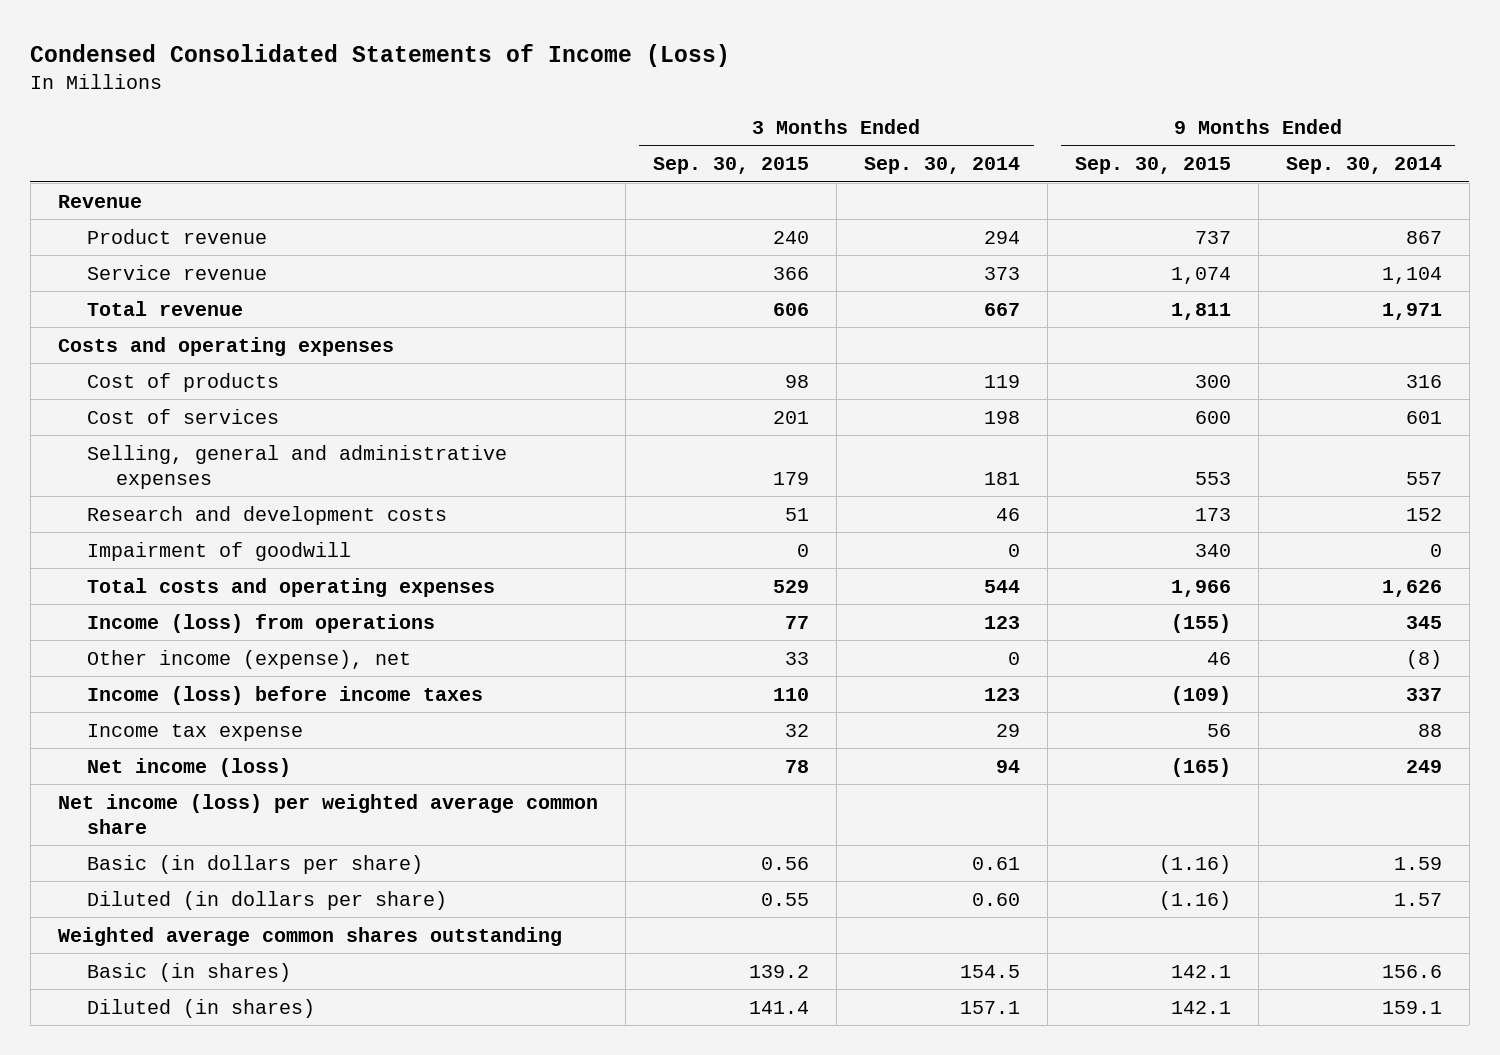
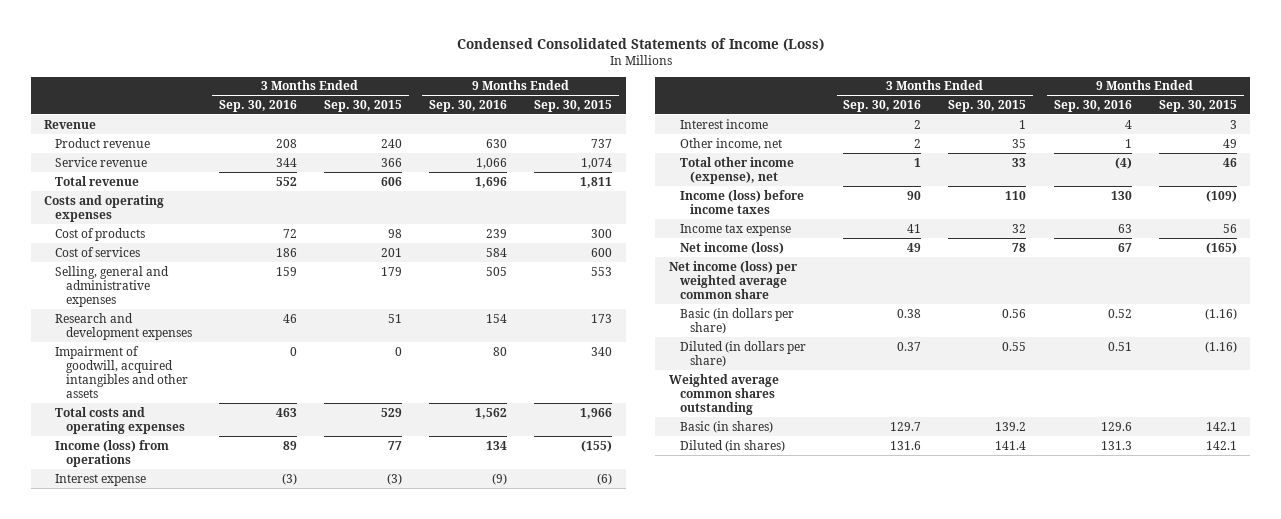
- | 3 Months Ended Sep. 30, 2015 | 3 Months Ended Sep. 30, 2014 | 9 Months Ended Sep. 30, 2015 | 9 Months Ended Sep. 30, 2014
+ | 3 Months Ended Sep. 30, 2016 | 3 Months Ended Sep. 30, 2015 | 9 Months Ended Sep. 30, 2016 | 9 Months Ended Sep. 30, 2015
- Research and development costs | 51 | 46 | 173 | 152
- Impairment of goodwill | 0 | 0 | 340 | 0
+ Research and development expenses | 46 | 51 | 154 | 173
+ Impairment of goodwill, acquired intangibles and other assets | 0 | 0 | 80 | 340
- Other income (expense), net | 33 | 0 | 46 | (8)
+ Interest expense | (3) | (3) | (9) | (6)
+ Interest income | 2 | 1 | 4 | 3
+ Other income, net | 2 | 35 | 1 | 49
+ Total other income (expense), net | 1 | 33 | (4) | 46

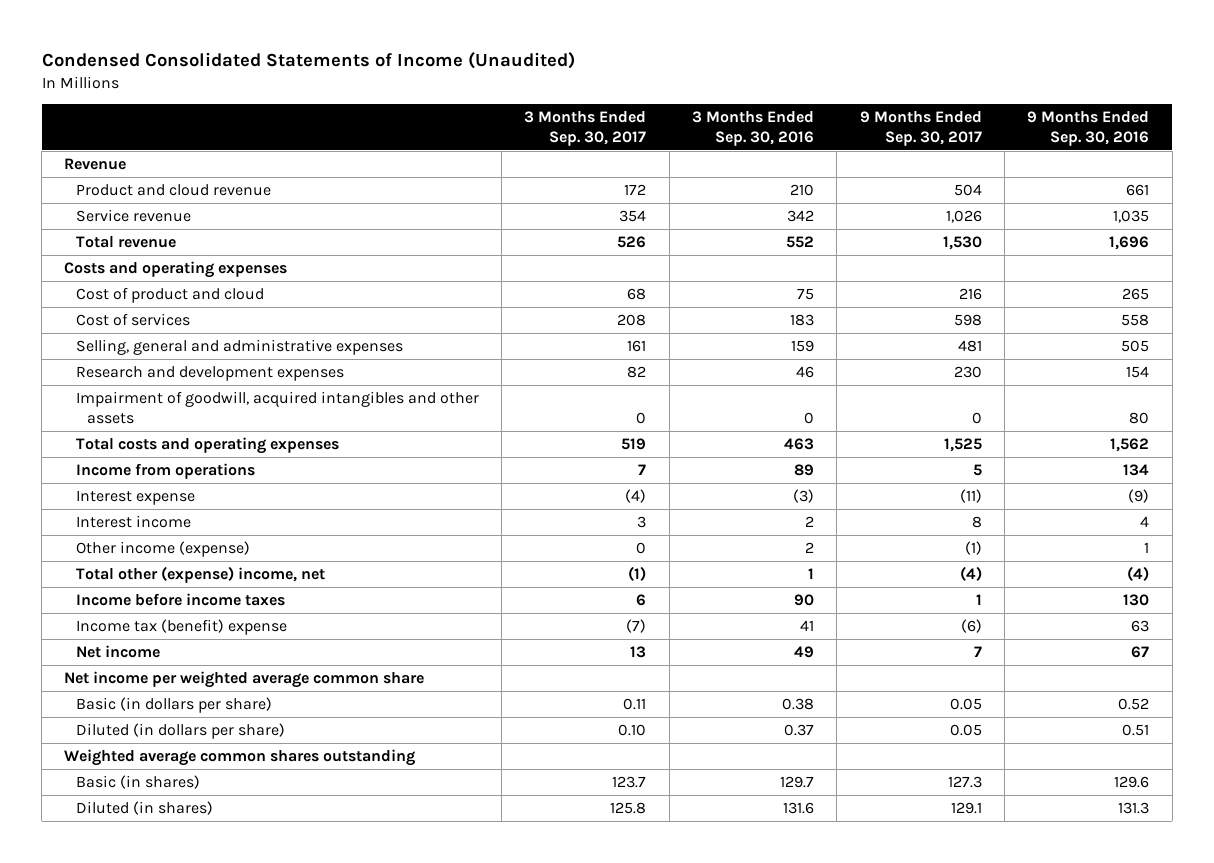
- Condensed Consolidated Statements of Income (Loss)
+ Condensed Consolidated Statements of Income (Unaudited)
- | 3 Months Ended Sep. 30, 2016 | 3 Months Ended Sep. 30, 2015 | 9 Months Ended Sep. 30, 2016 | 9 Months Ended Sep. 30, 2015
+ | 3 Months Ended Sep. 30, 2017 | 3 Months Ended Sep. 30, 2016 | 9 Months Ended Sep. 30, 2017 | 9 Months Ended Sep. 30, 2016
- Product revenue | 208 | 240 | 630 | 737
- Service revenue | 344 | 366 | 1,066 | 1,074
+ Product and cloud revenue | 172 | 210 | 504 | 661
+ Service revenue | 354 | 342 | 1,026 | 1,035
- Cost of products | 72 | 98 | 239 | 300
- Cost of services | 186 | 201 | 584 | 600
+ Cost of product and cloud | 68 | 75 | 216 | 265
+ Cost of services | 208 | 183 | 598 | 558
- Income (loss) from operations | 89 | 77 | 134 | (155)
+ Income from operations | 7 | 89 | 5 | 134
- Other income, net | 2 | 35 | 1 | 49
- Total other income (expense), net | 1 | 33 | (4) | 46
- Income (loss) before income taxes | 90 | 110 | 130 | (109)
- Income tax expense | 41 | 32 | 63 | 56
- Net income (loss) | 49 | 78 | 67 | (165)
- Net income (loss) per weighted average common share
+ Other income (expense) | 0 | 2 | (1) | 1
+ Total other (expense) income, net | (1) | 1 | (4) | (4)
+ Income before income taxes | 6 | 90 | 1 | 130
+ Income tax (benefit) expense | (7) | 41 | (6) | 63
+ Net income | 13 | 49 | 7 | 67
+ Net income per weighted average common share

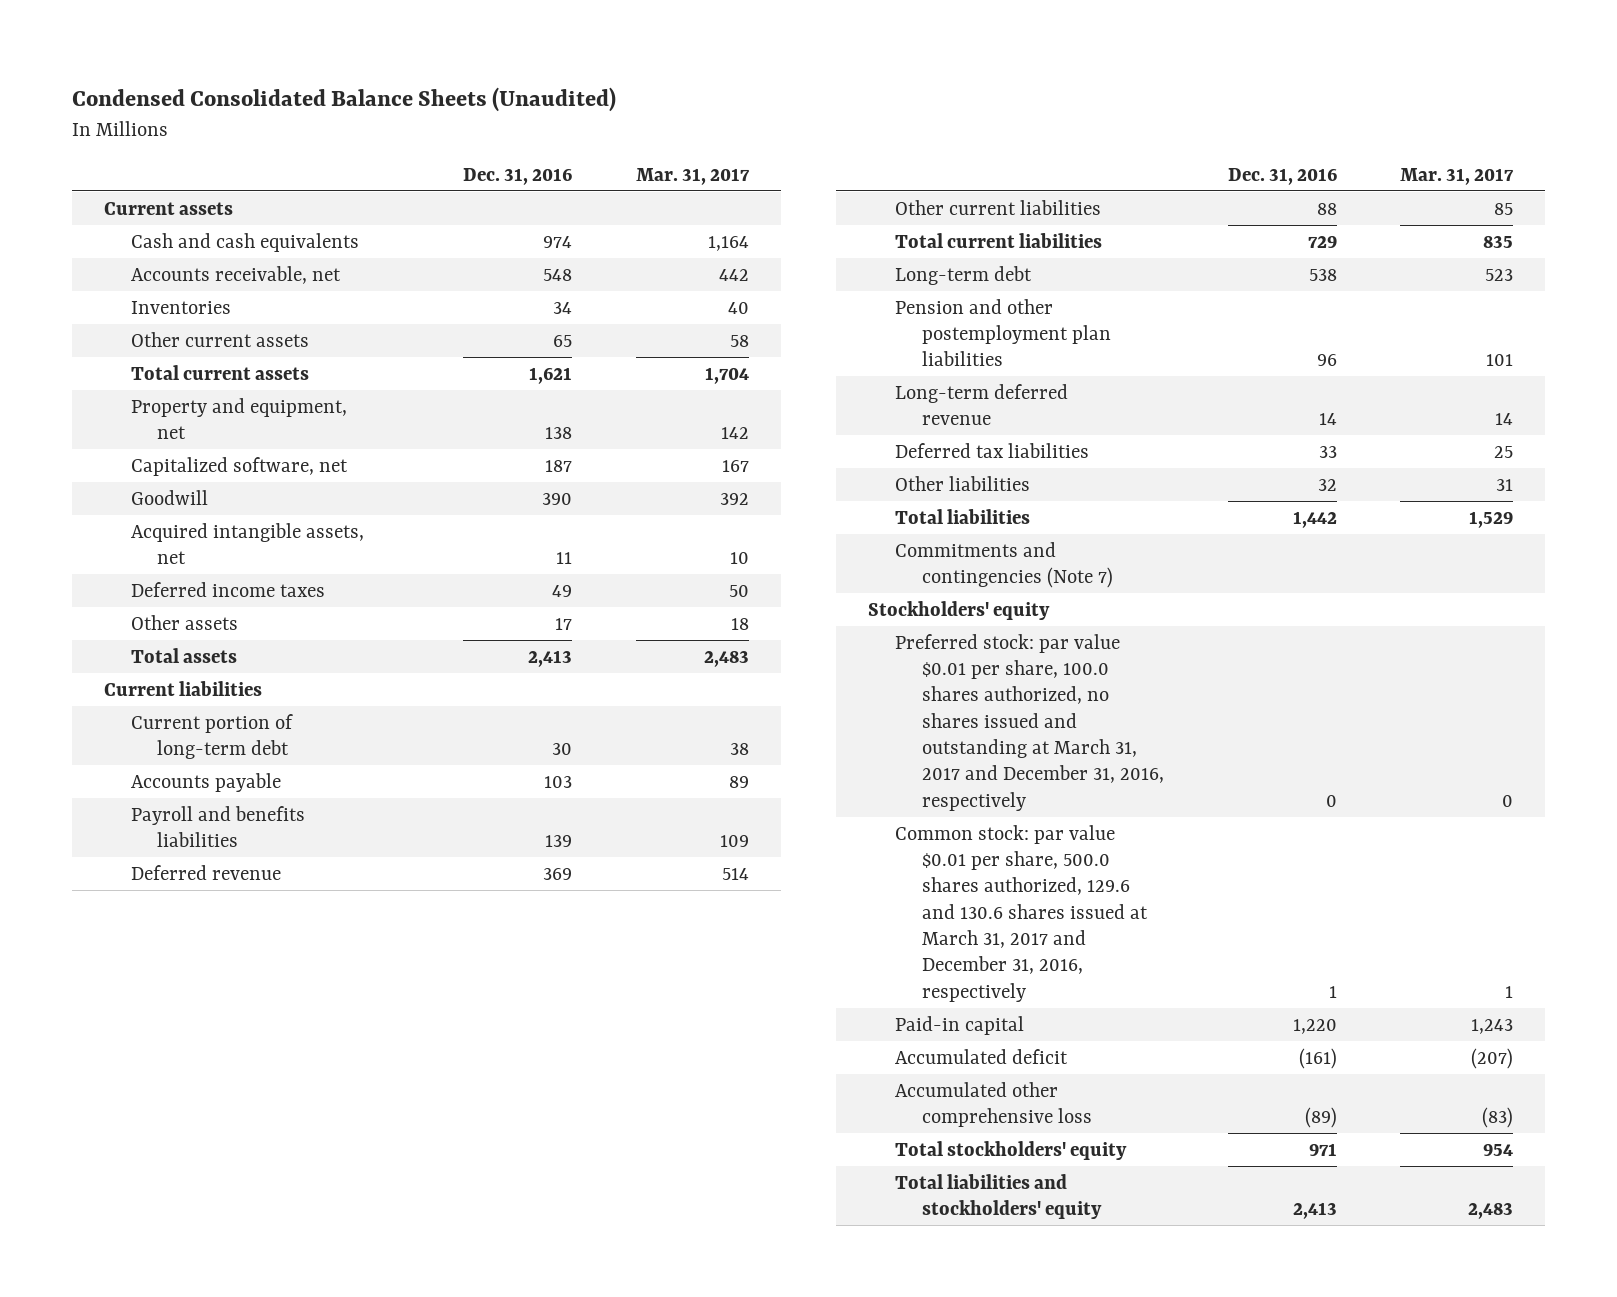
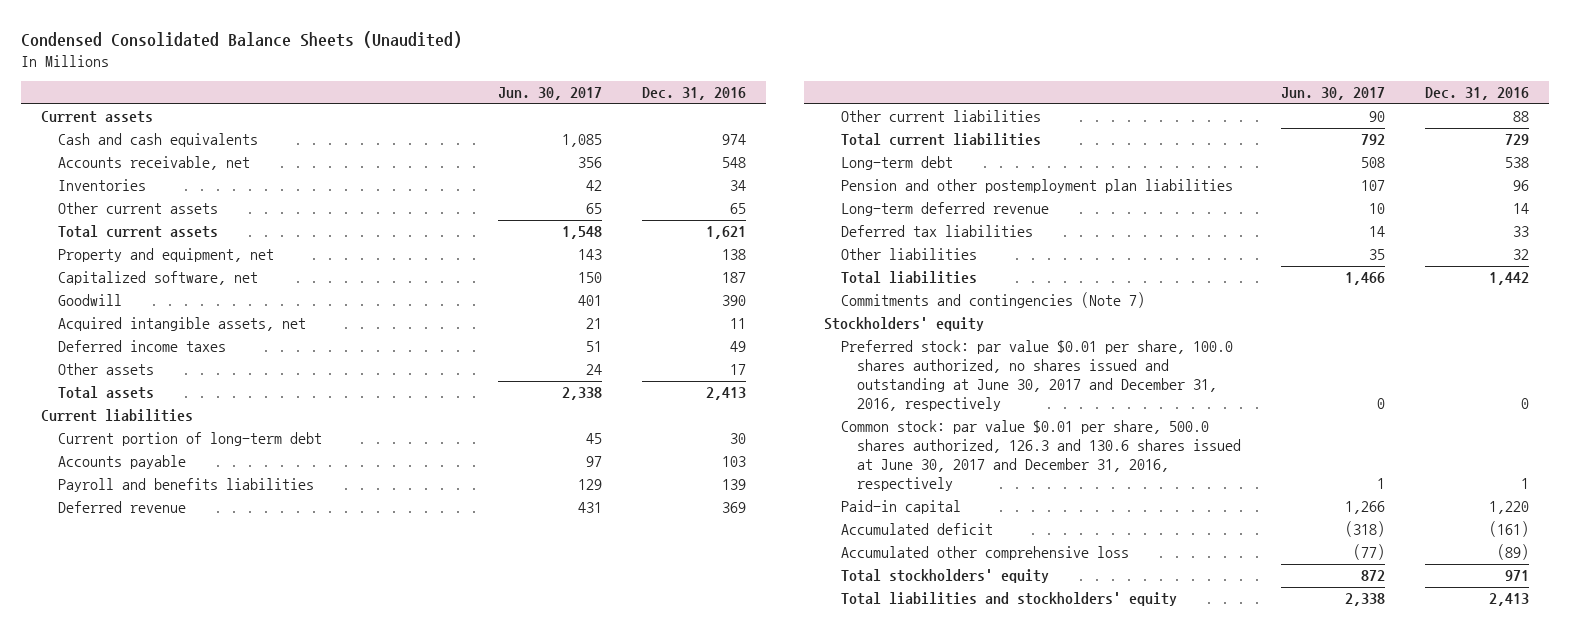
- | Dec. 31, 2016 | Mar. 31, 2017
+ | Jun. 30, 2017 | Dec. 31, 2016
- Preferred stock: par value $0.01 per share, 100.0 shares authorized, no shares issued and outstanding at March 31, 2017 and December 31, 2016, respectively | 0 | 0
- Common stock: par value $0.01 per share, 500.0 shares authorized, 129.6 and 130.6 shares issued at March 31, 2017 and December 31, 2016, respectively | 1 | 1
+ Preferred stock: par value $0.01 per share, 100.0 shares authorized, no shares issued and outstanding at June 30, 2017 and December 31, 2016, respectively | 0 | 0
+ Common stock: par value $0.01 per share, 500.0 shares authorized, 126.3 and 130.6 shares issued at June 30, 2017 and December 31, 2016, respectively | 1 | 1

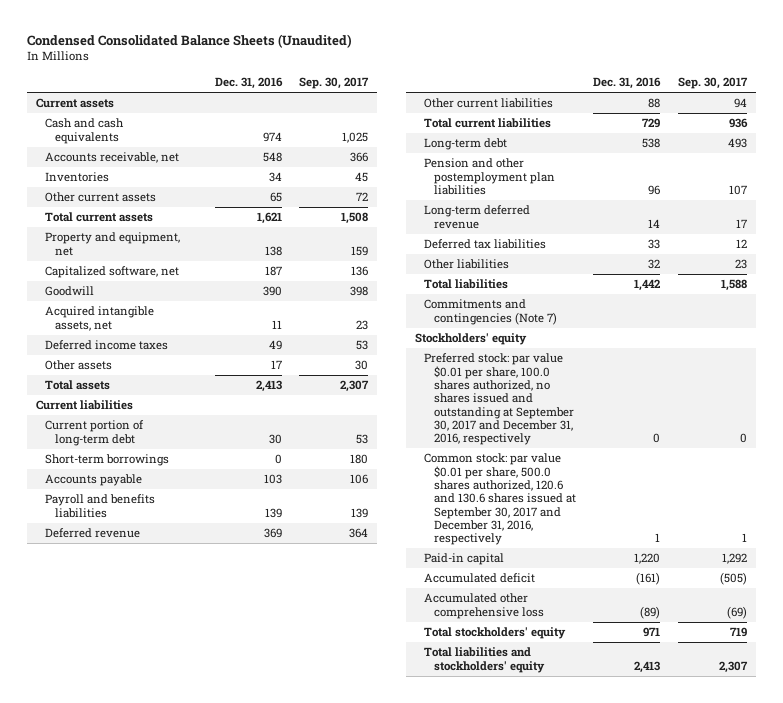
- | Jun. 30, 2017 | Dec. 31, 2016
+ | Dec. 31, 2016 | Sep. 30, 2017
+ Short-term borrowings | 0 | 180
- Preferred stock: par value $0.01 per share, 100.0 shares authorized, no shares issued and outstanding at June 30, 2017 and December 31, 2016, respectively | 0 | 0
- Common stock: par value $0.01 per share, 500.0 shares authorized, 126.3 and 130.6 shares issued at June 30, 2017 and December 31, 2016, respectively | 1 | 1
+ Preferred stock: par value $0.01 per share, 100.0 shares authorized, no shares issued and outstanding at September 30, 2017 and December 31, 2016, respectively | 0 | 0
+ Common stock: par value $0.01 per share, 500.0 shares authorized, 120.6 and 130.6 shares issued at September 30, 2017 and December 31, 2016, respectively | 1 | 1

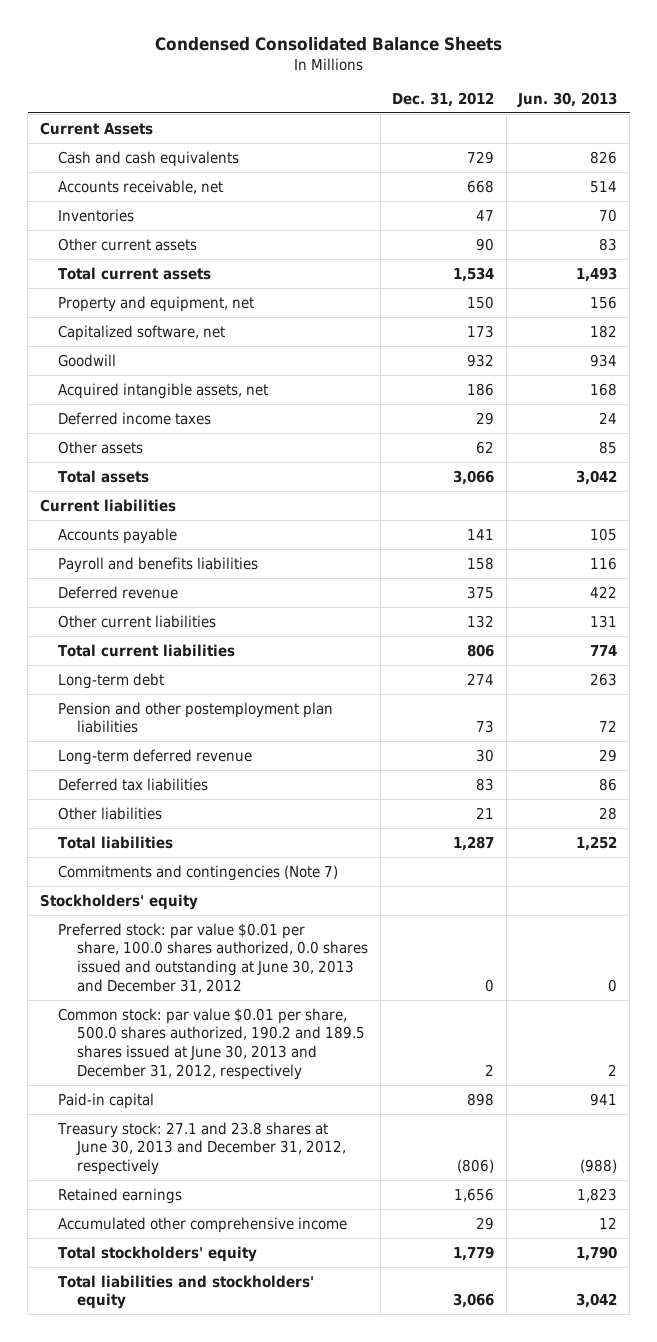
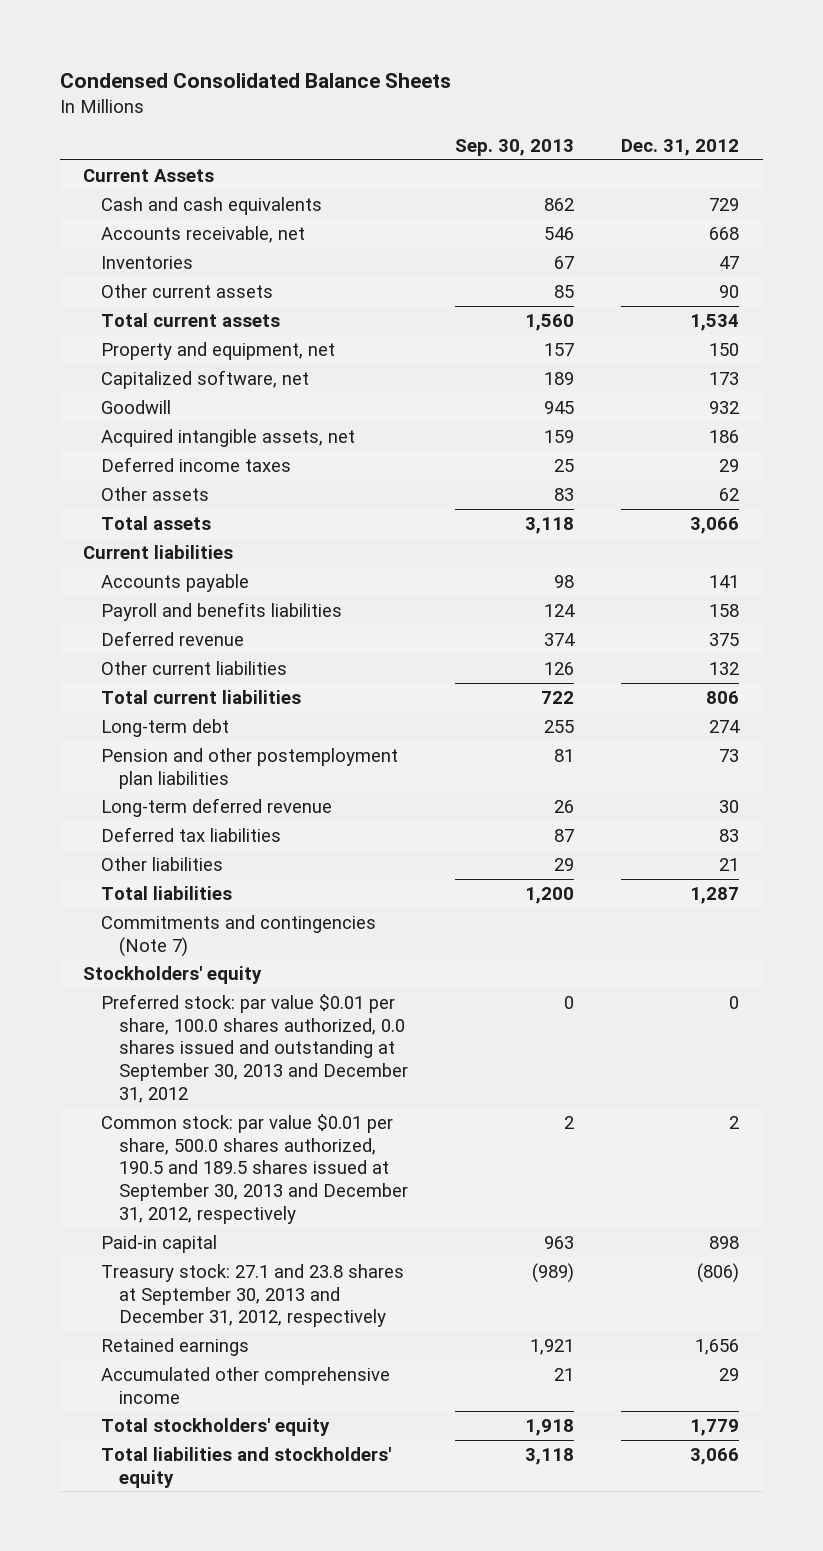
- | Dec. 31, 2012 | Jun. 30, 2013
+ | Sep. 30, 2013 | Dec. 31, 2012
- Preferred stock: par value $0.01 per share, 100.0 shares authorized, 0.0 shares issued and outstanding at June 30, 2013 and December 31, 2012 | 0 | 0
- Common stock: par value $0.01 per share, 500.0 shares authorized, 190.2 and 189.5 shares issued at June 30, 2013 and December 31, 2012, respectively | 2 | 2
+ Preferred stock: par value $0.01 per share, 100.0 shares authorized, 0.0 shares issued and outstanding at September 30, 2013 and December 31, 2012 | 0 | 0
+ Common stock: par value $0.01 per share, 500.0 shares authorized, 190.5 and 189.5 shares issued at September 30, 2013 and December 31, 2012, respectively | 2 | 2
- Treasury stock: 27.1 and 23.8 shares at June 30, 2013 and December 31, 2012, respectively | (806) | (988)
+ Treasury stock: 27.1 and 23.8 shares at September 30, 2013 and December 31, 2012, respectively | (989) | (806)

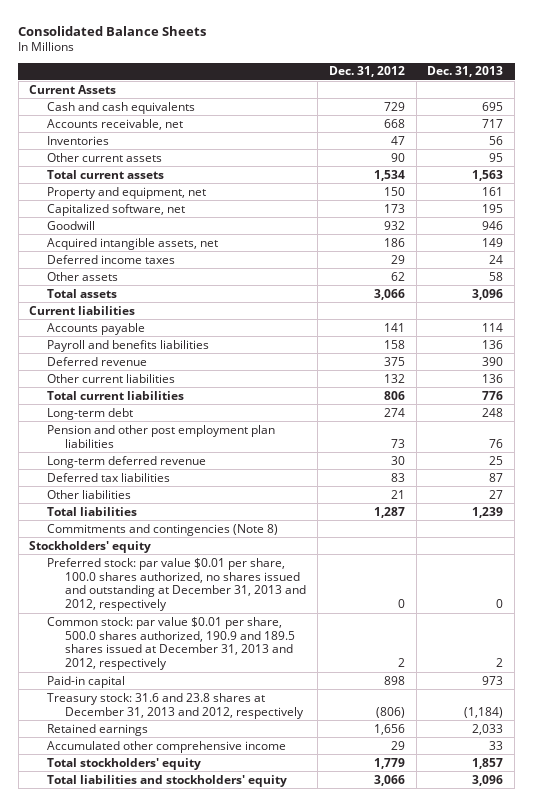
- Condensed Consolidated Balance Sheets
+ Consolidated Balance Sheets
- | Sep. 30, 2013 | Dec. 31, 2012
+ | Dec. 31, 2012 | Dec. 31, 2013
- Pension and other postemployment plan liabilities | 81 | 73
+ Pension and other post employment plan liabilities | 73 | 76
- Commitments and contingencies (Note 7)
+ Commitments and contingencies (Note 8)
- Preferred stock: par value $0.01 per share, 100.0 shares authorized, 0.0 shares issued and outstanding at September 30, 2013 and December 31, 2012 | 0 | 0
- Common stock: par value $0.01 per share, 500.0 shares authorized, 190.5 and 189.5 shares issued at September 30, 2013 and December 31, 2012, respectively | 2 | 2
+ Preferred stock: par value $0.01 per share, 100.0 shares authorized, no shares issued and outstanding at December 31, 2013 and 2012, respectively | 0 | 0
+ Common stock: par value $0.01 per share, 500.0 shares authorized, 190.9 and 189.5 shares issued at December 31, 2013 and 2012, respectively | 2 | 2
- Treasury stock: 27.1 and 23.8 shares at September 30, 2013 and December 31, 2012, respectively | (989) | (806)
+ Treasury stock: 31.6 and 23.8 shares at December 31, 2013 and 2012, respectively | (806) | (1,184)

